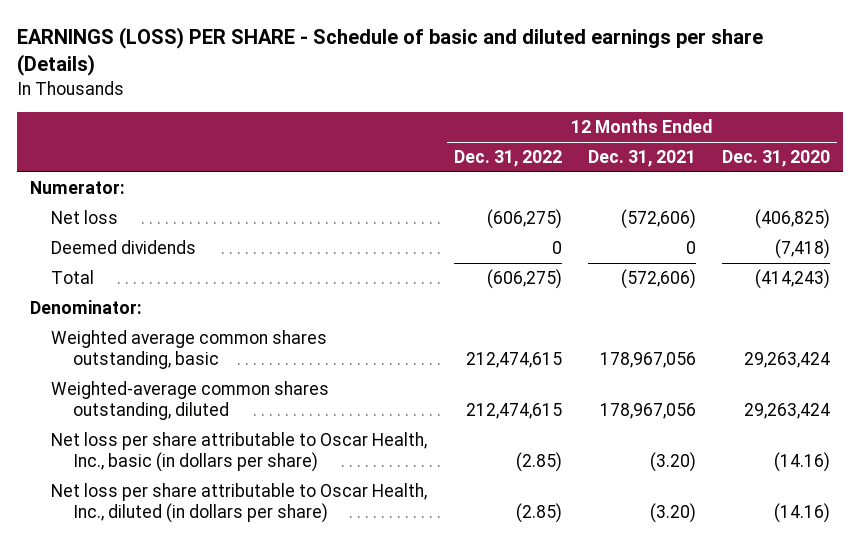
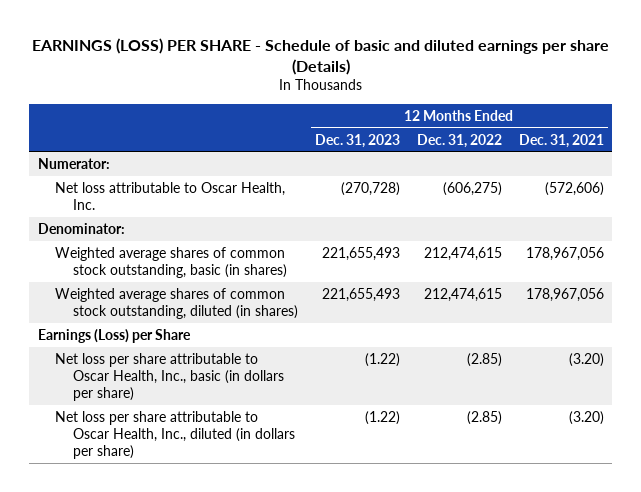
- | 12 Months Ended Dec. 31, 2022 | 12 Months Ended Dec. 31, 2021 | 12 Months Ended Dec. 31, 2020
+ | 12 Months Ended Dec. 31, 2023 | 12 Months Ended Dec. 31, 2022 | 12 Months Ended Dec. 31, 2021
- Net loss | (606,275) | (572,606) | (406,825)
- Deemed dividends | 0 | 0 | (7,418)
- Total | (606,275) | (572,606) | (414,243)
+ Net loss attributable to Oscar Health, Inc. | (270,728) | (606,275) | (572,606)
- Weighted average common shares outstanding, basic | 212,474,615 | 178,967,056 | 29,263,424
- Weighted-average common shares outstanding, diluted | 212,474,615 | 178,967,056 | 29,263,424
+ Weighted average shares of common stock outstanding, basic (in shares) | 221,655,493 | 212,474,615 | 178,967,056
+ Weighted average shares of common stock outstanding, diluted (in shares) | 221,655,493 | 212,474,615 | 178,967,056
+ Earnings (Loss) per Share

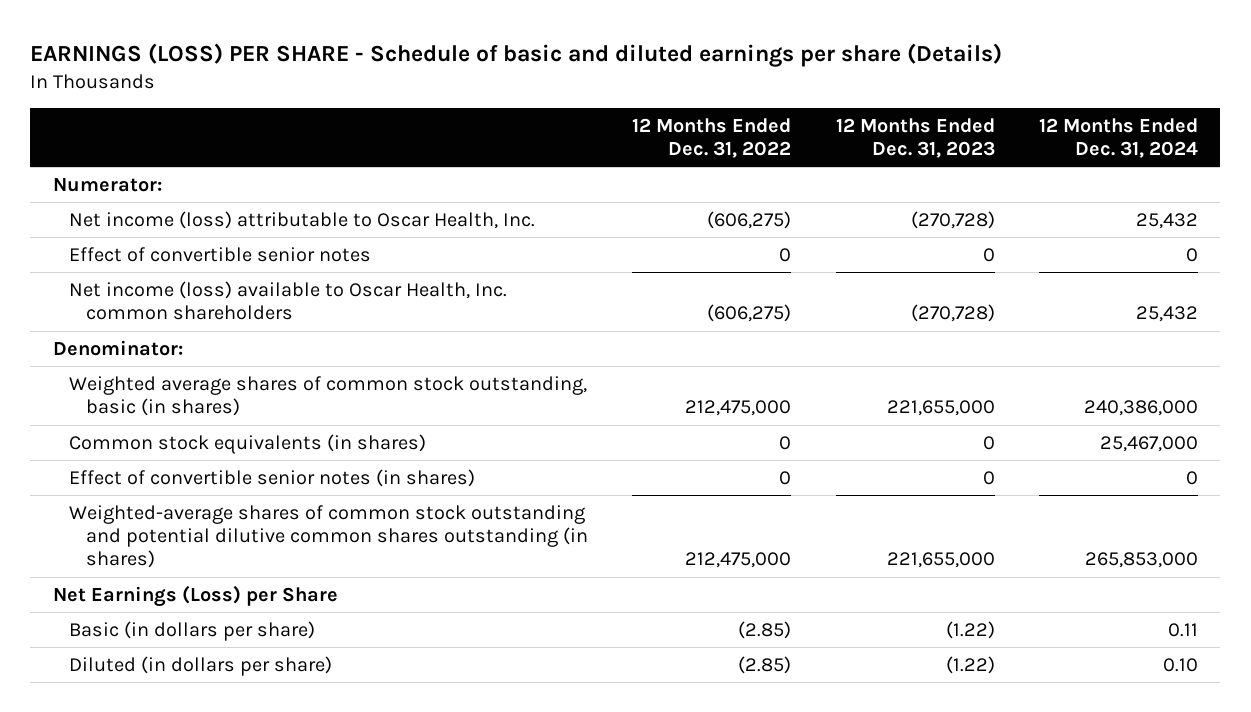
- | 12 Months Ended Dec. 31, 2023 | 12 Months Ended Dec. 31, 2022 | 12 Months Ended Dec. 31, 2021
+ | 12 Months Ended Dec. 31, 2022 | 12 Months Ended Dec. 31, 2023 | 12 Months Ended Dec. 31, 2024
- Net loss attributable to Oscar Health, Inc. | (270,728) | (606,275) | (572,606)
+ Net income (loss) attributable to Oscar Health, Inc. | (606,275) | (270,728) | 25,432
+ Effect of convertible senior notes | 0 | 0 | 0
+ Net income (loss) available to Oscar Health, Inc. common shareholders | (606,275) | (270,728) | 25,432
- Weighted average shares of common stock outstanding, basic (in shares) | 221,655,493 | 212,474,615 | 178,967,056
- Weighted average shares of common stock outstanding, diluted (in shares) | 221,655,493 | 212,474,615 | 178,967,056
- Earnings (Loss) per Share
- Net loss per share attributable to Oscar Health, Inc., basic (in dollars per share) | (1.22) | (2.85) | (3.20)
- Net loss per share attributable to Oscar Health, Inc., diluted (in dollars per share) | (1.22) | (2.85) | (3.20)
+ Weighted average shares of common stock outstanding, basic (in shares) | 212,475,000 | 221,655,000 | 240,386,000
+ Common stock equivalents (in shares) | 0 | 0 | 25,467,000
+ Effect of convertible senior notes (in shares) | 0 | 0 | 0
+ Weighted-average shares of common stock outstanding and potential dilutive common shares outstanding (in shares) | 212,475,000 | 221,655,000 | 265,853,000
+ Net Earnings (Loss) per Share
+ Basic (in dollars per share) | (2.85) | (1.22) | 0.11
+ Diluted (in dollars per share) | (2.85) | (1.22) | 0.10

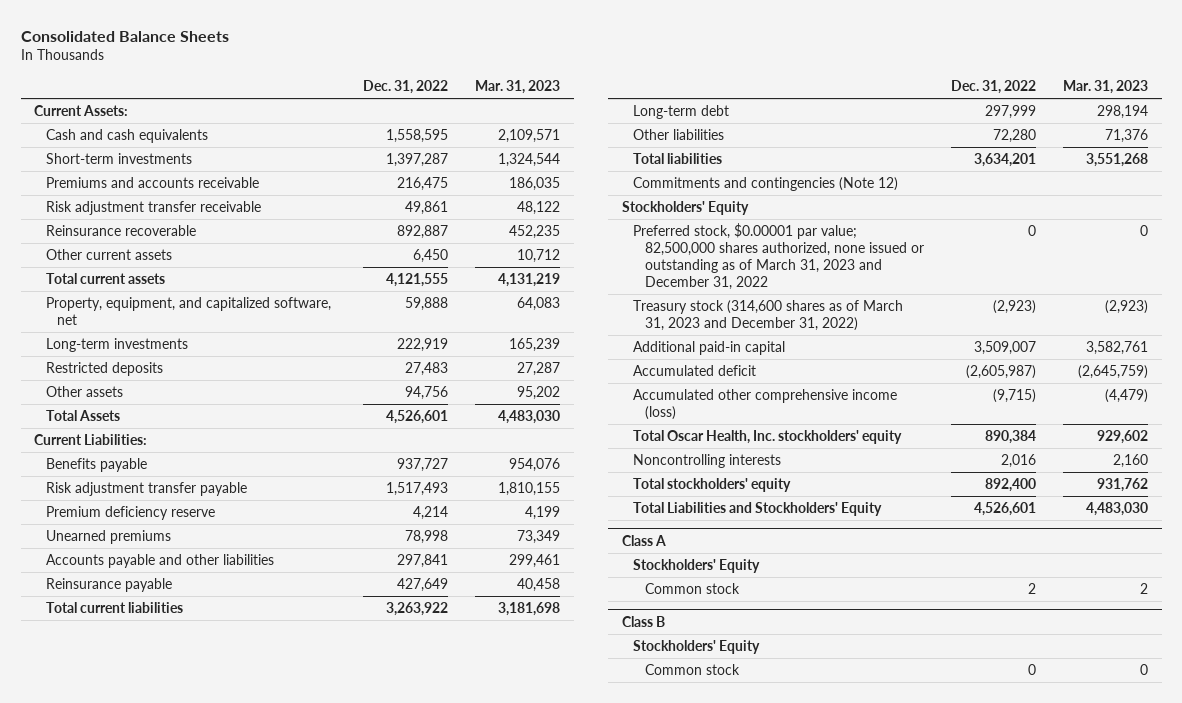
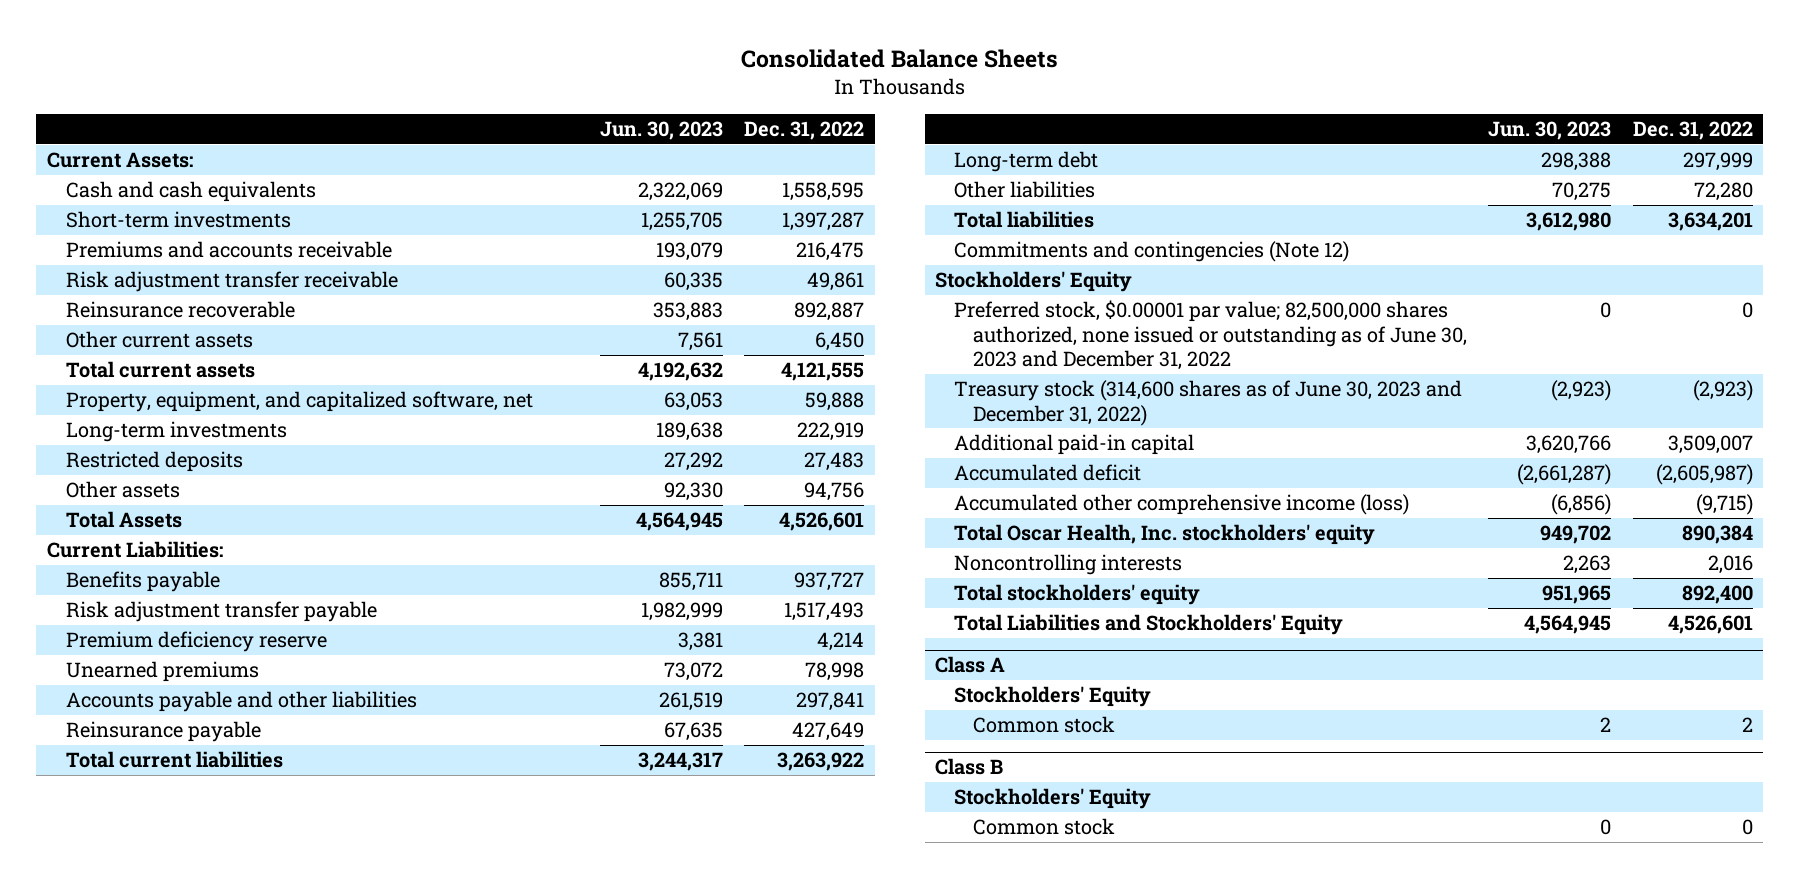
- | Dec. 31, 2022 | Mar. 31, 2023
+ | Jun. 30, 2023 | Dec. 31, 2022
- Preferred stock, $0.00001 par value; 82,500,000 shares authorized, none issued or outstanding as of March 31, 2023 and December 31, 2022 | 0 | 0
- Treasury stock (314,600 shares as of March 31, 2023 and December 31, 2022) | (2,923) | (2,923)
+ Preferred stock, $0.00001 par value; 82,500,000 shares authorized, none issued or outstanding as of June 30, 2023 and December 31, 2022 | 0 | 0
+ Treasury stock (314,600 shares as of June 30, 2023 and December 31, 2022) | (2,923) | (2,923)

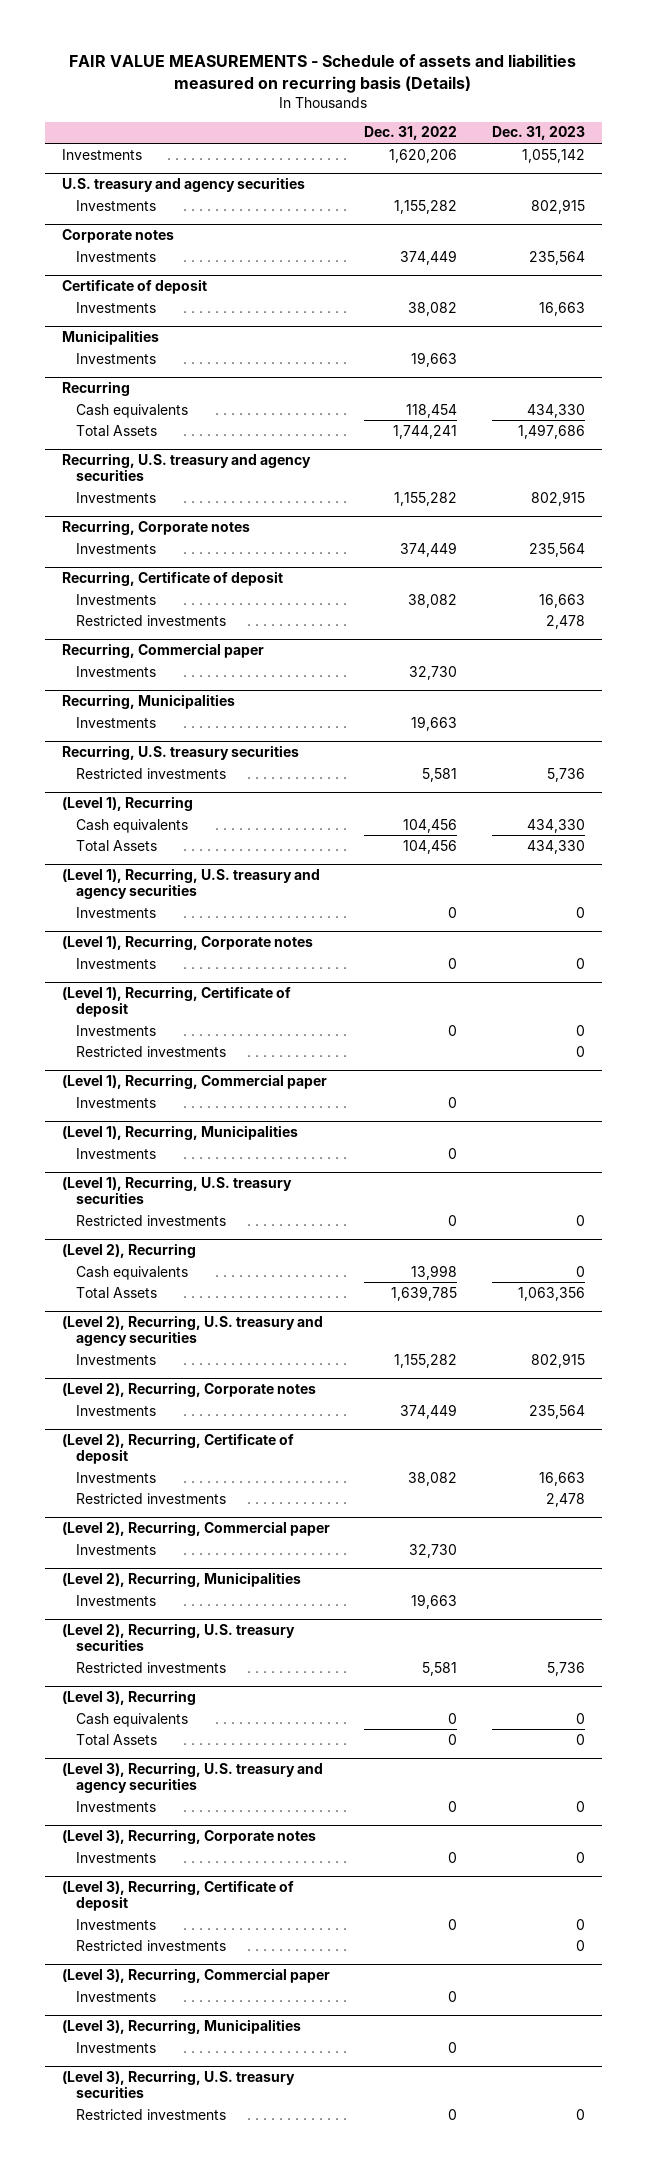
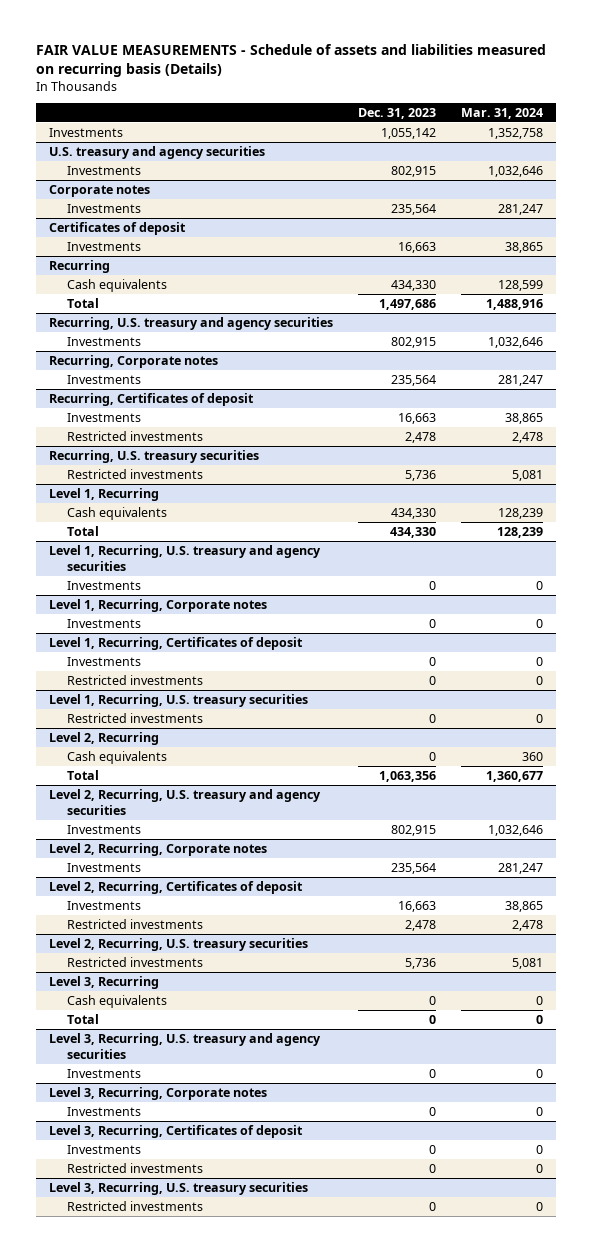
- | Dec. 31, 2022 | Dec. 31, 2023
+ | Dec. 31, 2023 | Mar. 31, 2024
- Certificate of deposit
+ Certificates of deposit
- Municipalities
- Investments | 19,663 |
@ Recurring
- Total Assets | 1,744,241 | 1,497,686
+ Total | 1,497,686 | 1,488,916
- Recurring, Certificate of deposit
+ Recurring, Certificates of deposit
- Recurring, Commercial paper
- Investments | 32,730 |
- Recurring, Municipalities
- Investments | 19,663 |
- (Level 1), Recurring
+ Level 1, Recurring
- Total Assets | 104,456 | 434,330
- (Level 1), Recurring, U.S. treasury and agency securities
+ Total | 434,330 | 128,239
+ Level 1, Recurring, U.S. treasury and agency securities
- (Level 1), Recurring, Corporate notes
+ Level 1, Recurring, Corporate notes
- (Level 1), Recurring, Certificate of deposit
+ Level 1, Recurring, Certificates of deposit
- (Level 1), Recurring, Commercial paper
- Investments | 0 |
- (Level 1), Recurring, Municipalities
- Investments | 0 |
- (Level 1), Recurring, U.S. treasury securities
+ Level 1, Recurring, U.S. treasury securities
- (Level 2), Recurring
+ Level 2, Recurring
- Total Assets | 1,639,785 | 1,063,356
- (Level 2), Recurring, U.S. treasury and agency securities
+ Total | 1,063,356 | 1,360,677
+ Level 2, Recurring, U.S. treasury and agency securities
- (Level 2), Recurring, Corporate notes
+ Level 2, Recurring, Corporate notes
- (Level 2), Recurring, Certificate of deposit
+ Level 2, Recurring, Certificates of deposit
- (Level 2), Recurring, Commercial paper
- Investments | 32,730 |
- (Level 2), Recurring, Municipalities
- Investments | 19,663 |
- (Level 2), Recurring, U.S. treasury securities
+ Level 2, Recurring, U.S. treasury securities
- (Level 3), Recurring
+ Level 3, Recurring
- Total Assets | 0 | 0
- (Level 3), Recurring, U.S. treasury and agency securities
+ Total | 0 | 0
+ Level 3, Recurring, U.S. treasury and agency securities
- (Level 3), Recurring, Corporate notes
+ Level 3, Recurring, Corporate notes
- (Level 3), Recurring, Certificate of deposit
+ Level 3, Recurring, Certificates of deposit
- (Level 3), Recurring, Commercial paper
- Investments | 0 |
- (Level 3), Recurring, Municipalities
- Investments | 0 |
- (Level 3), Recurring, U.S. treasury securities
+ Level 3, Recurring, U.S. treasury securities

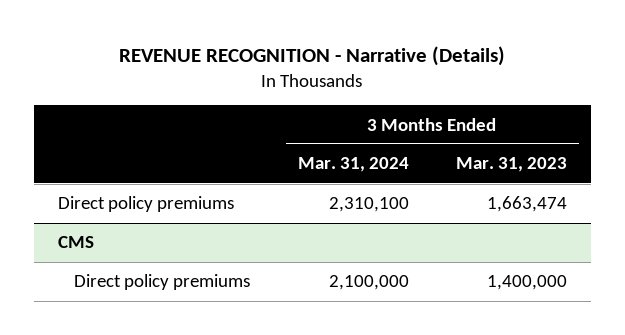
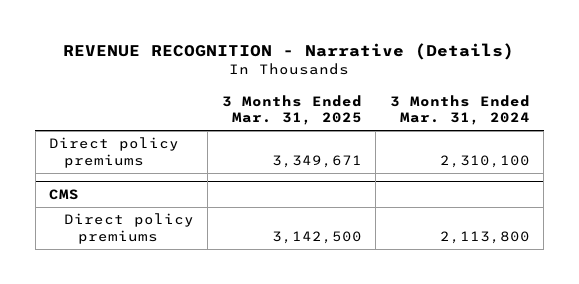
- | 3 Months Ended Mar. 31, 2024 | 3 Months Ended Mar. 31, 2023
+ | 3 Months Ended Mar. 31, 2025 | 3 Months Ended Mar. 31, 2024
@ CMS
- Direct policy premiums | 2,100,000 | 1,400,000
+ Direct policy premiums | 3,142,500 | 2,113,800

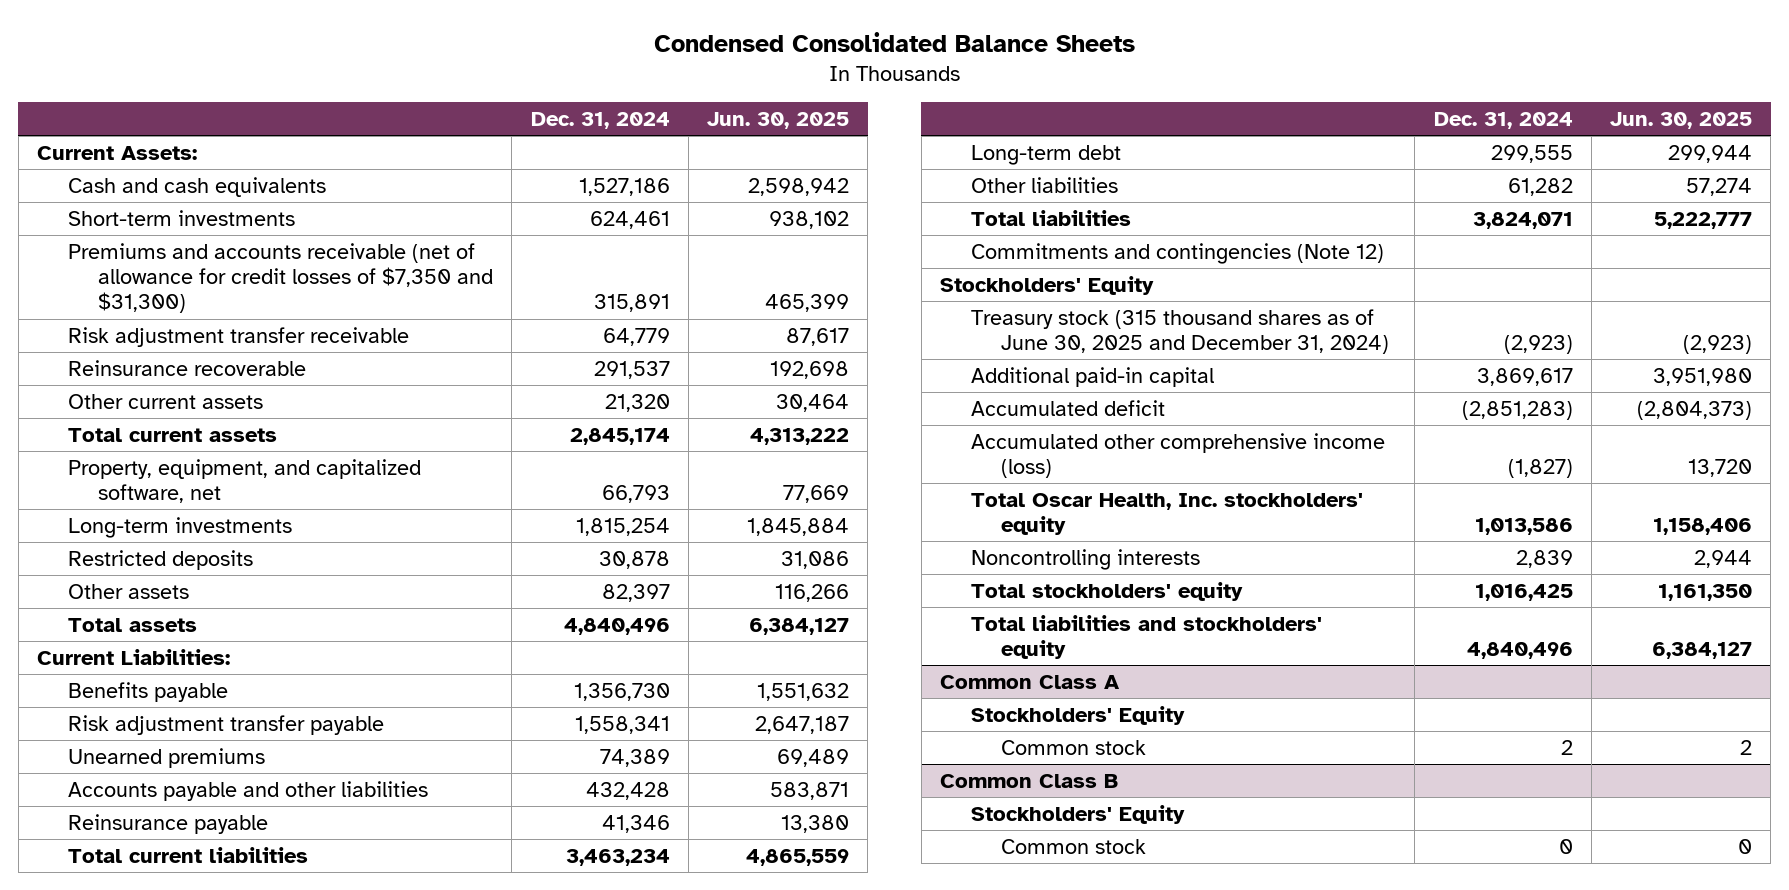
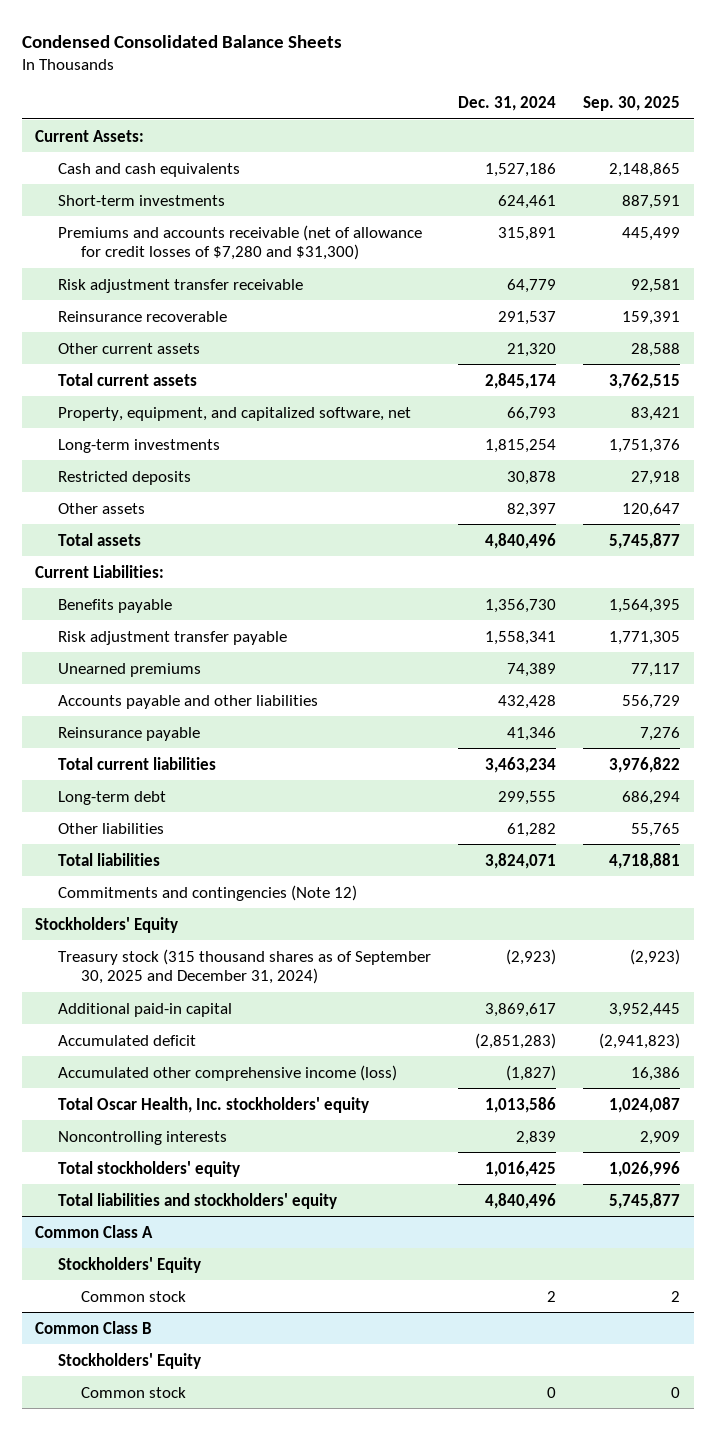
- | Dec. 31, 2024 | Jun. 30, 2025
+ | Dec. 31, 2024 | Sep. 30, 2025
- Premiums and accounts receivable (net of allowance for credit losses of $7,350 and $31,300) | 315,891 | 465,399
+ Premiums and accounts receivable (net of allowance for credit losses of $7,280 and $31,300) | 315,891 | 445,499
- Treasury stock (315 thousand shares as of June 30, 2025 and December 31, 2024) | (2,923) | (2,923)
+ Treasury stock (315 thousand shares as of September 30, 2025 and December 31, 2024) | (2,923) | (2,923)

